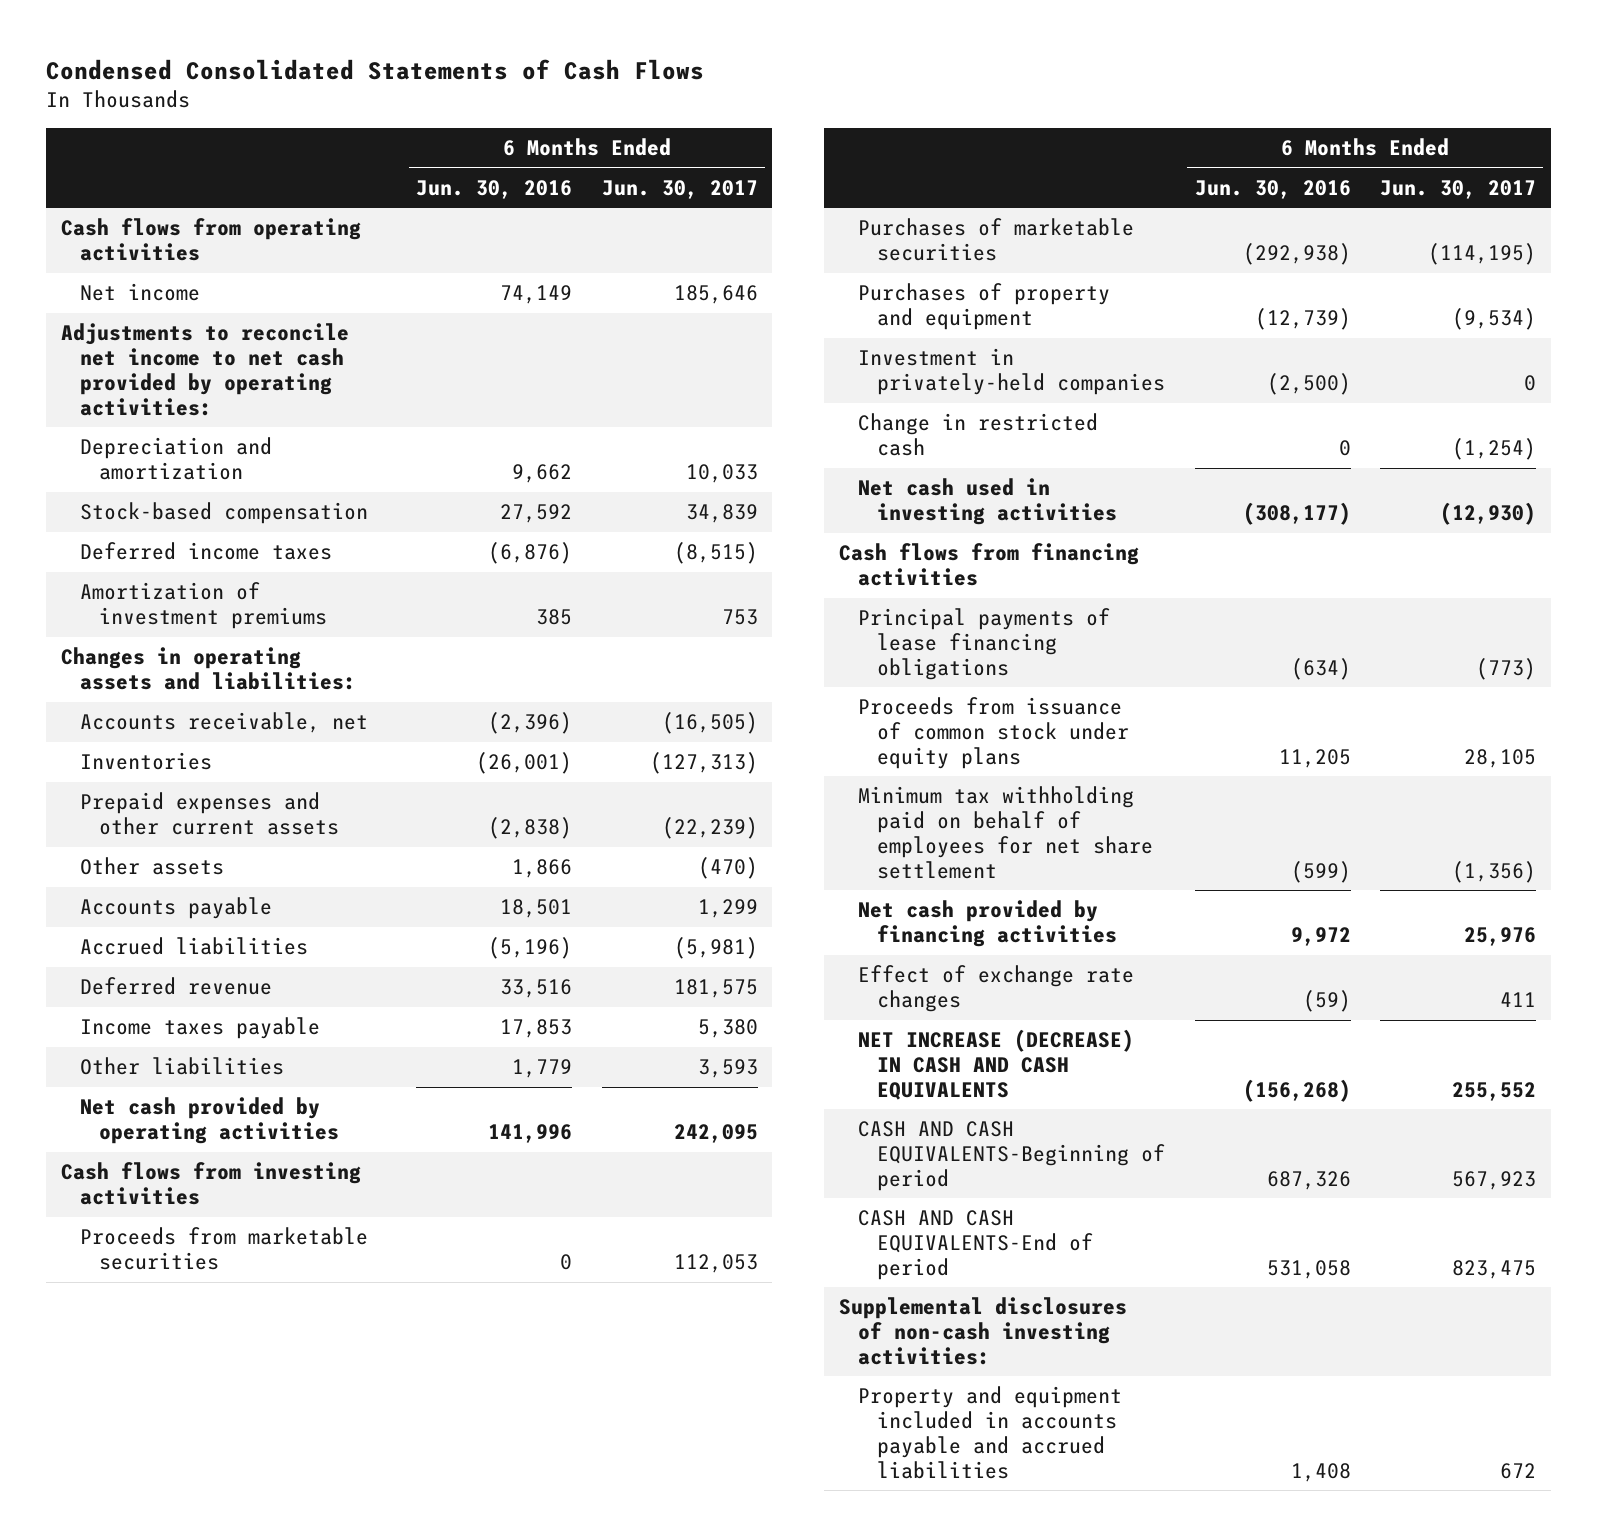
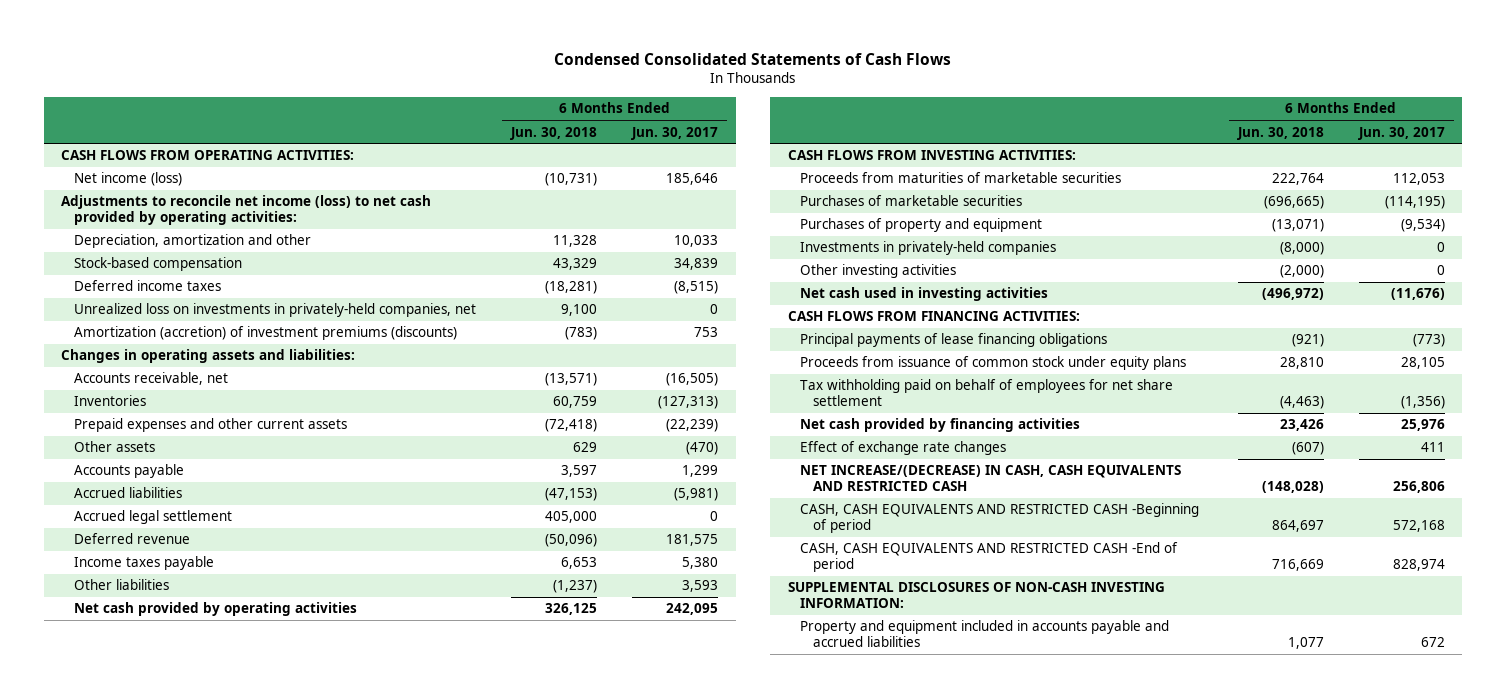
- | 6 Months Ended Jun. 30, 2016 | 6 Months Ended Jun. 30, 2017
+ | 6 Months Ended Jun. 30, 2018 | 6 Months Ended Jun. 30, 2017
- Cash flows from operating activities
- Net income | 74,149 | 185,646
- Adjustments to reconcile net income to net cash provided by operating activities:
- Depreciation and amortization | 9,662 | 10,033
+ CASH FLOWS FROM OPERATING ACTIVITIES:
+ Net income (loss) | (10,731) | 185,646
+ Adjustments to reconcile net income (loss) to net cash provided by operating activities:
+ Depreciation, amortization and other | 11,328 | 10,033
- Amortization of investment premiums | 385 | 753
+ Unrealized loss on investments in privately-held companies, net | 9,100 | 0
+ Amortization (accretion) of investment premiums (discounts) | (783) | 753
+ Accrued legal settlement | 405,000 | 0
- Cash flows from investing activities
- Proceeds from marketable securities | 0 | 112,053
+ CASH FLOWS FROM INVESTING ACTIVITIES:
+ Proceeds from maturities of marketable securities | 222,764 | 112,053
- Investment in privately-held companies | (2,500) | 0
- Change in restricted cash | 0 | (1,254)
- Net cash used in investing activities | (308,177) | (12,930)
- Cash flows from financing activities
+ Investments in privately-held companies | (8,000) | 0
+ Other investing activities | (2,000) | 0
+ Net cash used in investing activities | (496,972) | (11,676)
+ CASH FLOWS FROM FINANCING ACTIVITIES:
- Minimum tax withholding paid on behalf of employees for net share settlement | (599) | (1,356)
+ Tax withholding paid on behalf of employees for net share settlement | (4,463) | (1,356)
- NET INCREASE (DECREASE) IN CASH AND CASH EQUIVALENTS | (156,268) | 255,552
- CASH AND CASH EQUIVALENTS-Beginning of period | 687,326 | 567,923
- CASH AND CASH EQUIVALENTS-End of period | 531,058 | 823,475
- Supplemental disclosures of non-cash investing activities:
+ NET INCREASE/(DECREASE) IN CASH, CASH EQUIVALENTS AND RESTRICTED CASH | (148,028) | 256,806
+ CASH, CASH EQUIVALENTS AND RESTRICTED CASH -Beginning of period | 864,697 | 572,168
+ CASH, CASH EQUIVALENTS AND RESTRICTED CASH -End of period | 716,669 | 828,974
+ SUPPLEMENTAL DISCLOSURES OF NON-CASH INVESTING INFORMATION:

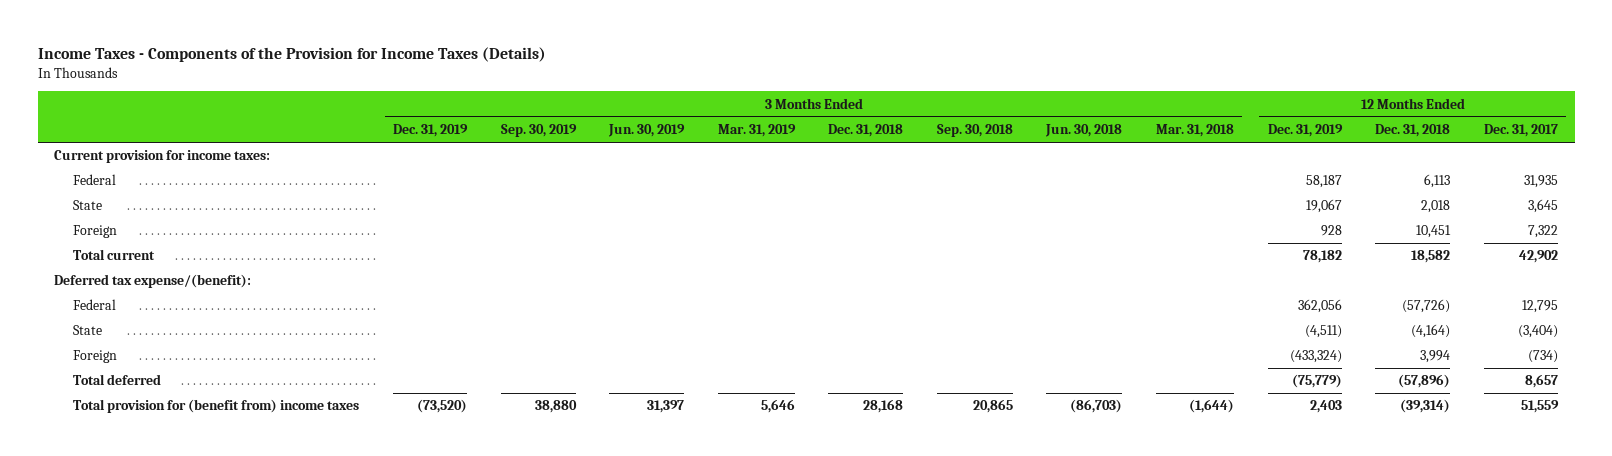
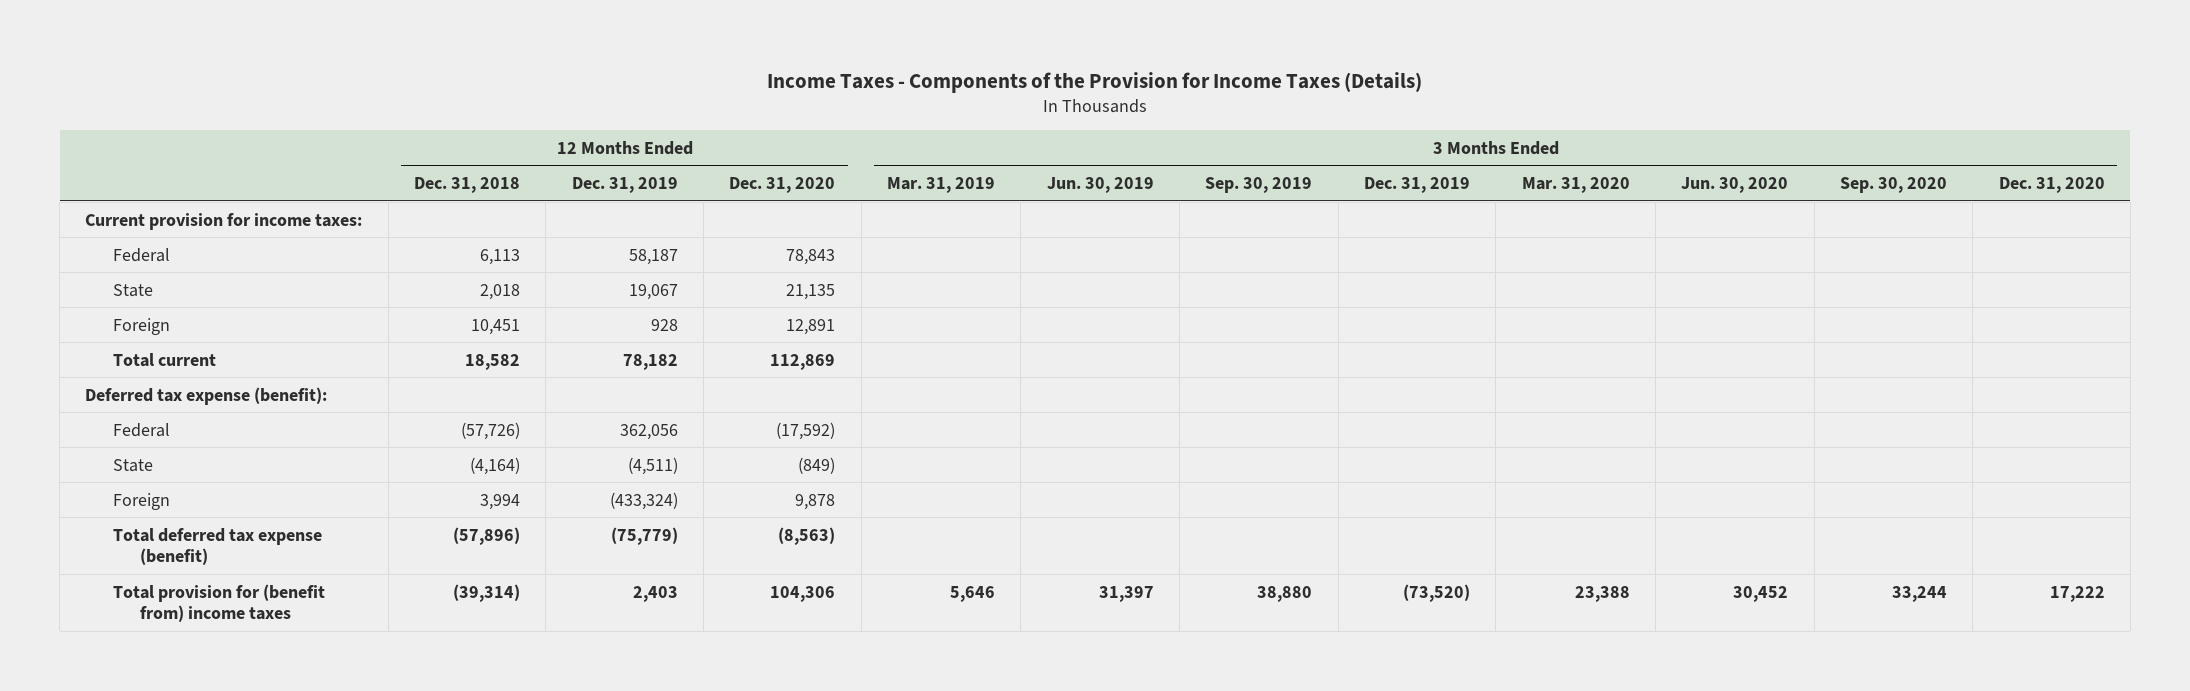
- | 3 Months Ended Dec. 31, 2019 | 3 Months Ended Sep. 30, 2019 | 3 Months Ended Jun. 30, 2019 | 3 Months Ended Mar. 31, 2019 | 3 Months Ended Dec. 31, 2018 | 3 Months Ended Sep. 30, 2018 | 3 Months Ended Jun. 30, 2018 | 3 Months Ended Mar. 31, 2018 | 12 Months Ended Dec. 31, 2019 | 12 Months Ended Dec. 31, 2018 | 12 Months Ended Dec. 31, 2017
+ | 12 Months Ended Dec. 31, 2018 | 12 Months Ended Dec. 31, 2019 | 12 Months Ended Dec. 31, 2020 | 3 Months Ended Mar. 31, 2019 | 3 Months Ended Jun. 30, 2019 | 3 Months Ended Sep. 30, 2019 | 3 Months Ended Dec. 31, 2019 | 3 Months Ended Mar. 31, 2020 | 3 Months Ended Jun. 30, 2020 | 3 Months Ended Sep. 30, 2020 | 3 Months Ended Dec. 31, 2020
- Deferred tax expense/(benefit):
+ Deferred tax expense (benefit):
- Total deferred | | | | | | | | | (75,779) | (57,896) | 8,657
+ Total deferred tax expense (benefit) | (57,896) | (75,779) | (8,563) | | | | | | | |

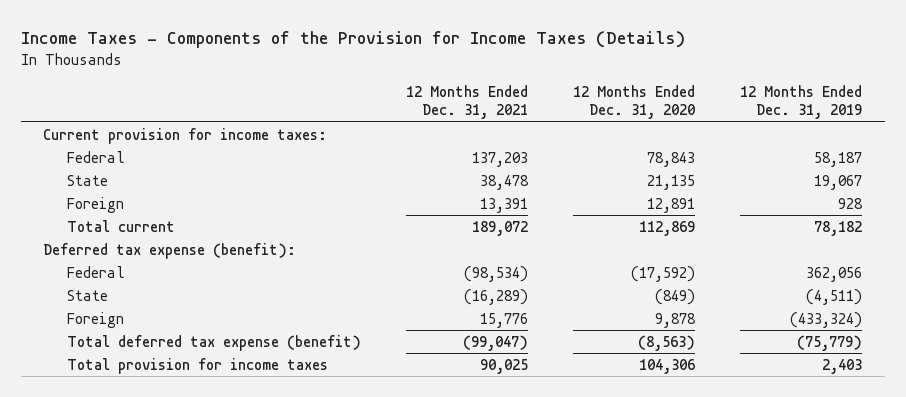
- | 12 Months Ended Dec. 31, 2018 | 12 Months Ended Dec. 31, 2019 | 12 Months Ended Dec. 31, 2020 | 3 Months Ended Mar. 31, 2019 | 3 Months Ended Jun. 30, 2019 | 3 Months Ended Sep. 30, 2019 | 3 Months Ended Dec. 31, 2019 | 3 Months Ended Mar. 31, 2020 | 3 Months Ended Jun. 30, 2020 | 3 Months Ended Sep. 30, 2020 | 3 Months Ended Dec. 31, 2020
+ | 12 Months Ended Dec. 31, 2021 | 12 Months Ended Dec. 31, 2020 | 12 Months Ended Dec. 31, 2019
- Total provision for (benefit from) income taxes | (39,314) | 2,403 | 104,306 | 5,646 | 31,397 | 38,880 | (73,520) | 23,388 | 30,452 | 33,244 | 17,222
+ Total provision for income taxes | 90,025 | 104,306 | 2,403

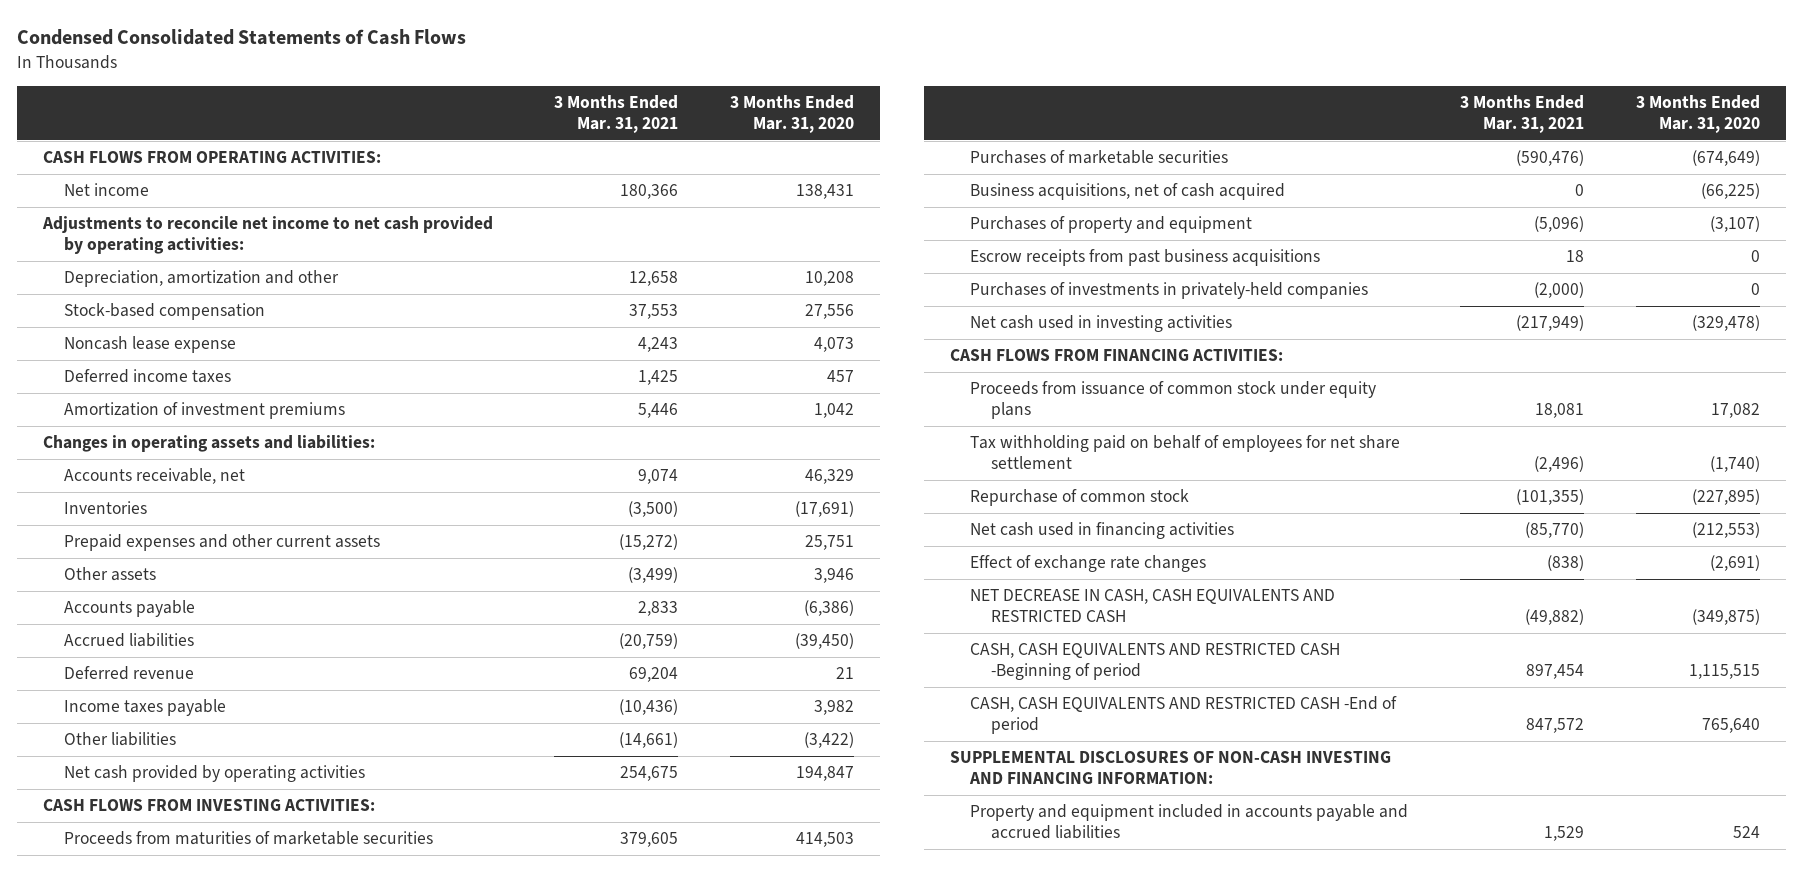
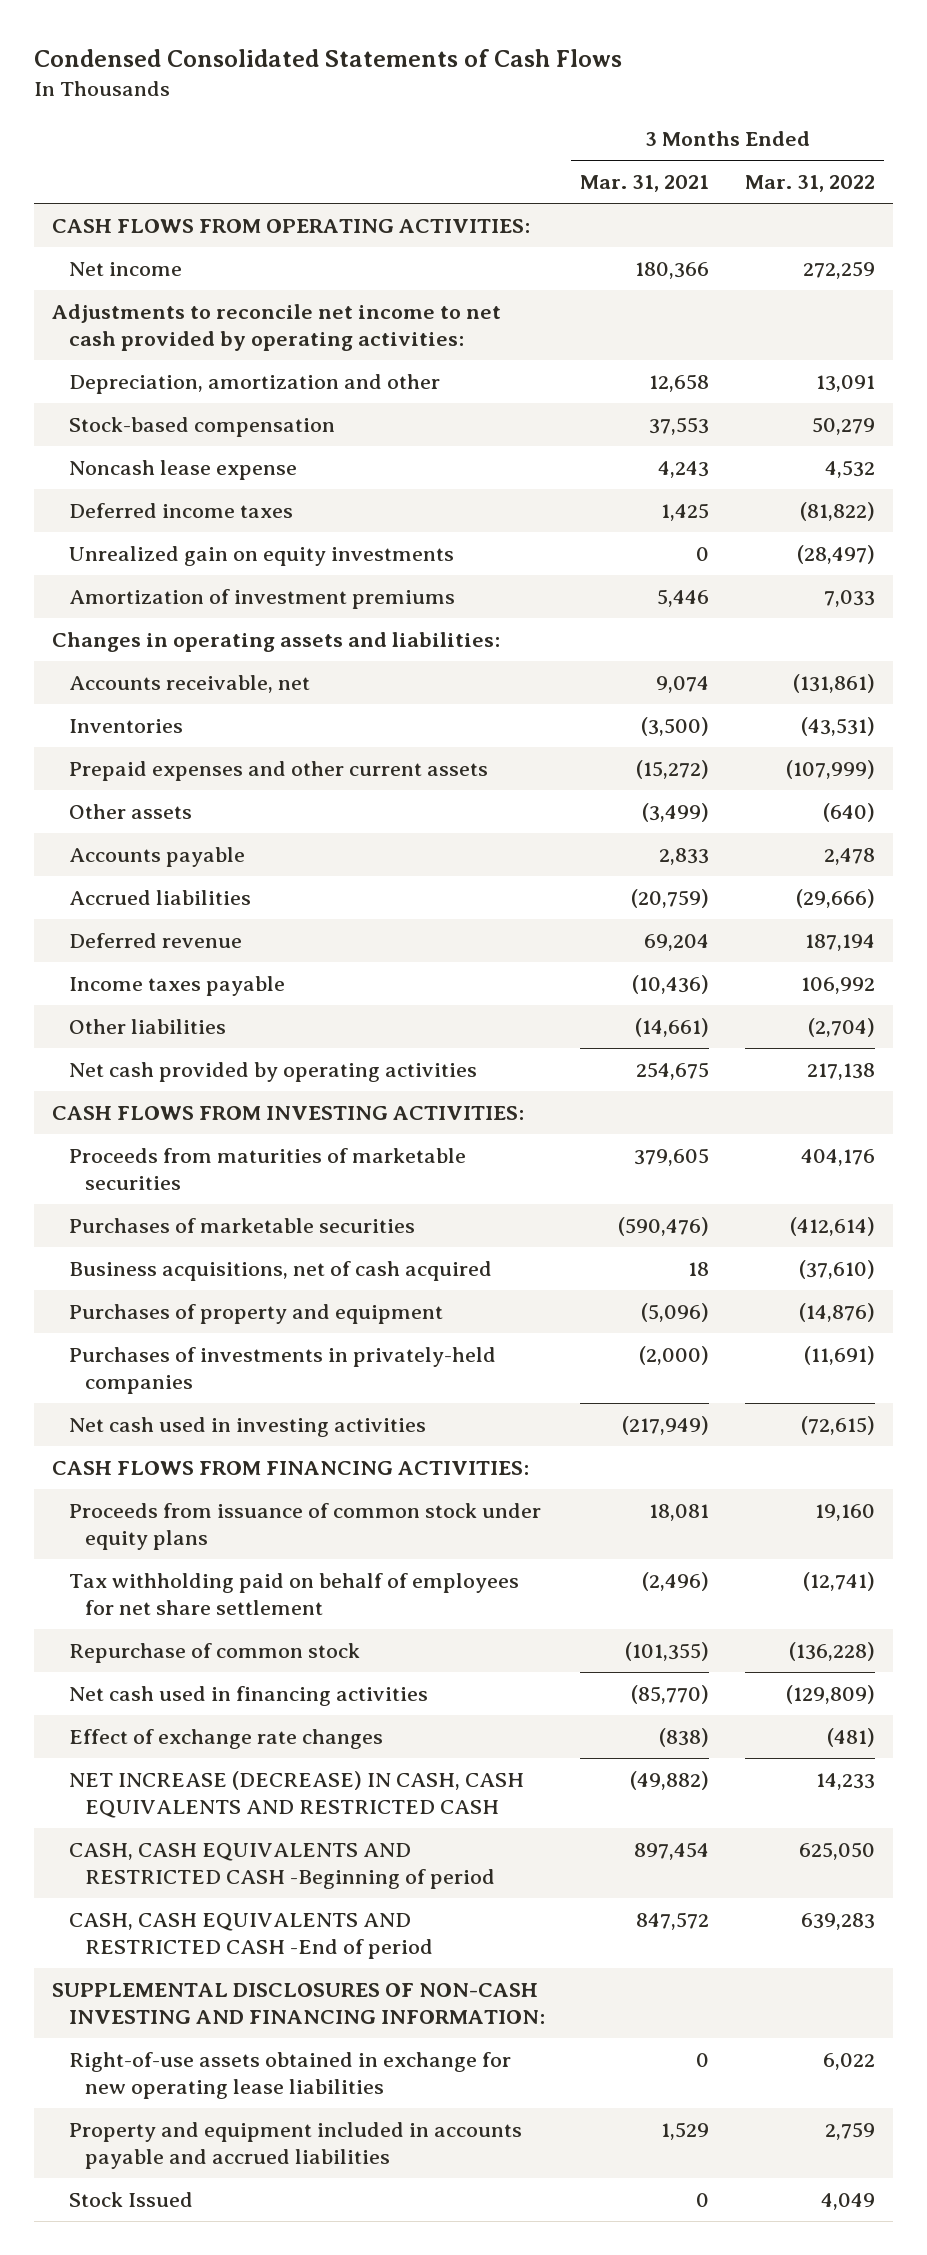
- | 3 Months Ended Mar. 31, 2021 | 3 Months Ended Mar. 31, 2020
+ | 3 Months Ended Mar. 31, 2021 | 3 Months Ended Mar. 31, 2022
+ Unrealized gain on equity investments | 0 | (28,497)
- Business acquisitions, net of cash acquired | 0 | (66,225)
+ Business acquisitions, net of cash acquired | 18 | (37,610)
- Escrow receipts from past business acquisitions | 18 | 0
- NET DECREASE IN CASH, CASH EQUIVALENTS AND RESTRICTED CASH | (49,882) | (349,875)
+ NET INCREASE (DECREASE) IN CASH, CASH EQUIVALENTS AND RESTRICTED CASH | (49,882) | 14,233
+ Right-of-use assets obtained in exchange for new operating lease liabilities | 0 | 6,022
+ Stock Issued | 0 | 4,049

